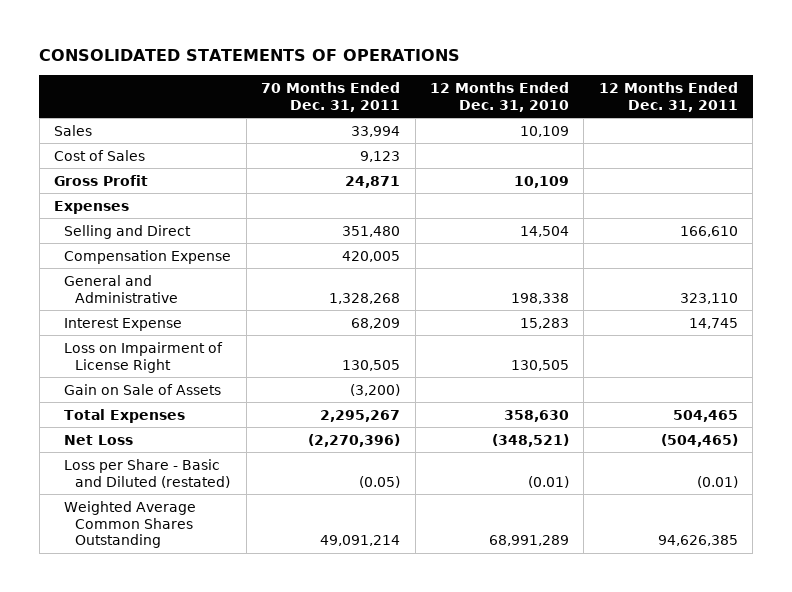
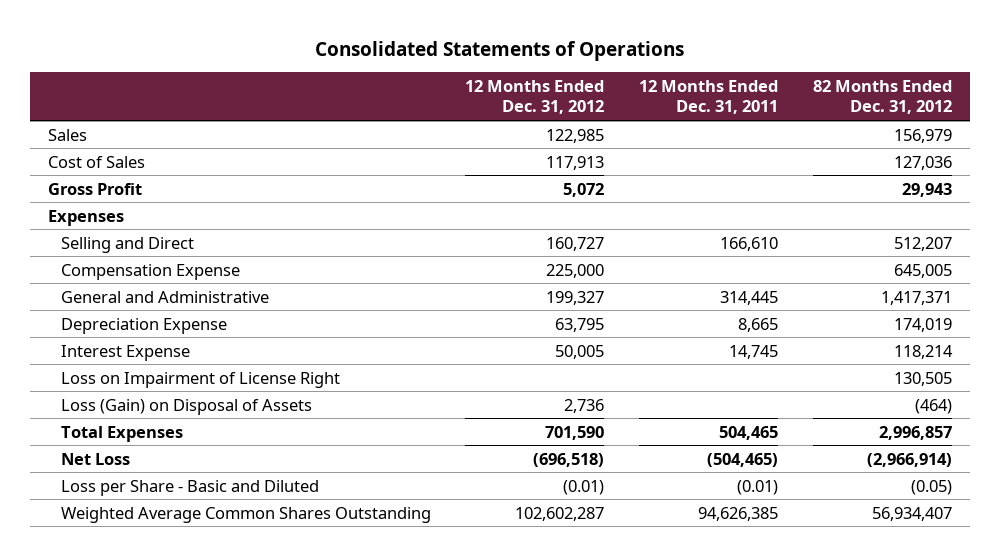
- CONSOLIDATED STATEMENTS OF OPERATIONS
+ Consolidated Statements of Operations
- | 70 Months Ended Dec. 31, 2011 | 12 Months Ended Dec. 31, 2010 | 12 Months Ended Dec. 31, 2011
+ | 12 Months Ended Dec. 31, 2012 | 12 Months Ended Dec. 31, 2011 | 82 Months Ended Dec. 31, 2012
- General and Administrative | 1,328,268 | 198,338 | 323,110
+ General and Administrative | 199,327 | 314,445 | 1,417,371
+ Depreciation Expense | 63,795 | 8,665 | 174,019
- Gain on Sale of Assets | (3,200) | |
+ Loss (Gain) on Disposal of Assets | 2,736 | | (464)
- Loss per Share - Basic and Diluted (restated) | (0.05) | (0.01) | (0.01)
+ Loss per Share - Basic and Diluted | (0.01) | (0.01) | (0.05)

